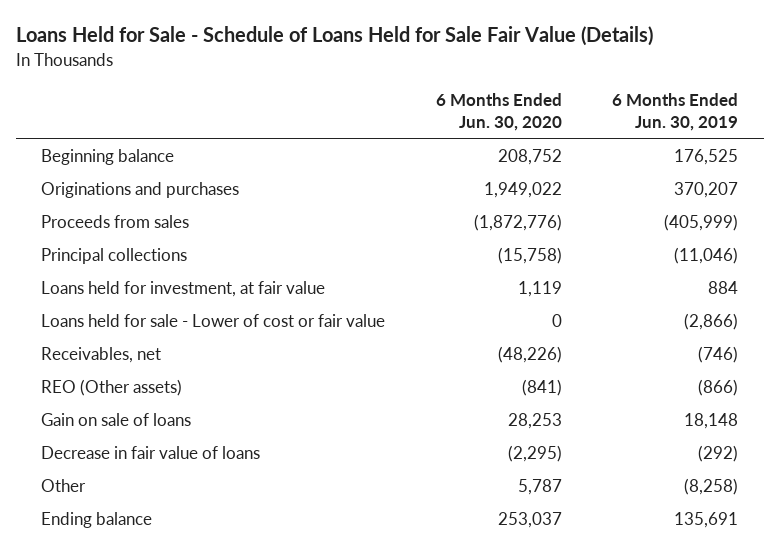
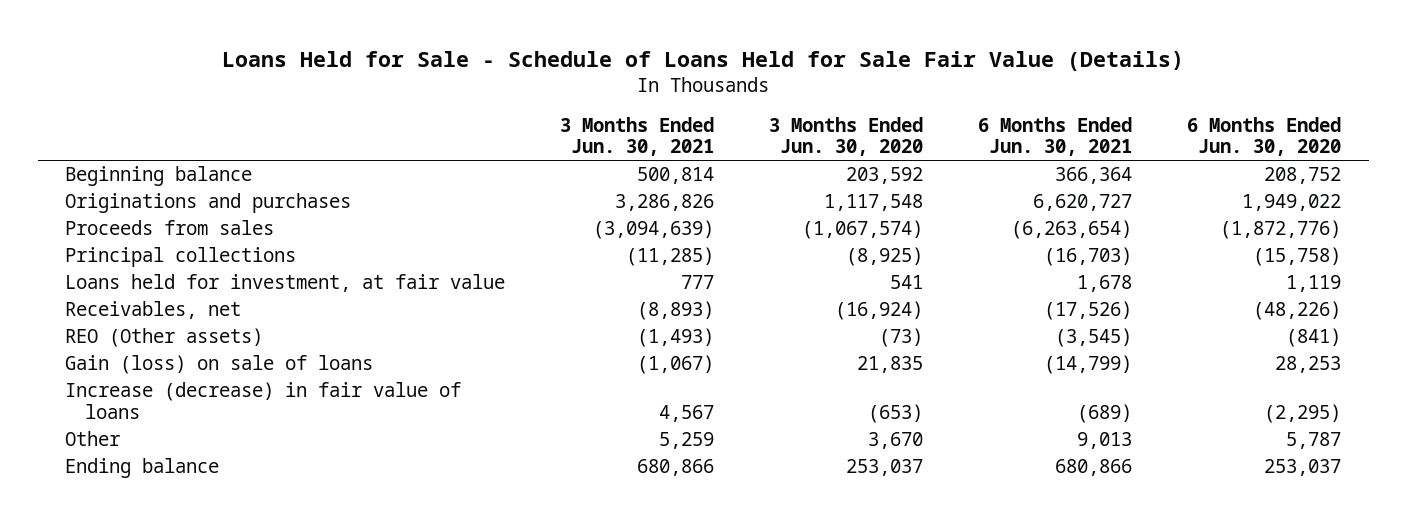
- | 6 Months Ended Jun. 30, 2020 | 6 Months Ended Jun. 30, 2019
+ | 3 Months Ended Jun. 30, 2021 | 3 Months Ended Jun. 30, 2020 | 6 Months Ended Jun. 30, 2021 | 6 Months Ended Jun. 30, 2020
- Loans held for sale - Lower of cost or fair value | 0 | (2,866)
- Gain on sale of loans | 28,253 | 18,148
- Decrease in fair value of loans | (2,295) | (292)
+ Gain (loss) on sale of loans | (1,067) | 21,835 | (14,799) | 28,253
+ Increase (decrease) in fair value of loans | 4,567 | (653) | (689) | (2,295)

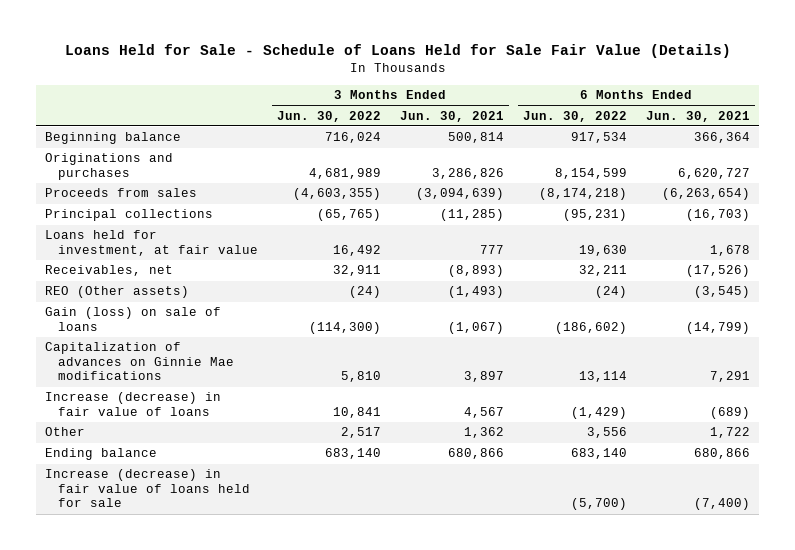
- | 3 Months Ended Jun. 30, 2021 | 3 Months Ended Jun. 30, 2020 | 6 Months Ended Jun. 30, 2021 | 6 Months Ended Jun. 30, 2020
+ | 3 Months Ended Jun. 30, 2022 | 3 Months Ended Jun. 30, 2021 | 6 Months Ended Jun. 30, 2022 | 6 Months Ended Jun. 30, 2021
+ Capitalization of advances on Ginnie Mae modifications | 5,810 | 3,897 | 13,114 | 7,291
- Other | 5,259 | 3,670 | 9,013 | 5,787
+ Other | 2,517 | 1,362 | 3,556 | 1,722
+ Increase (decrease) in fair value of loans held for sale | | | (5,700) | (7,400)

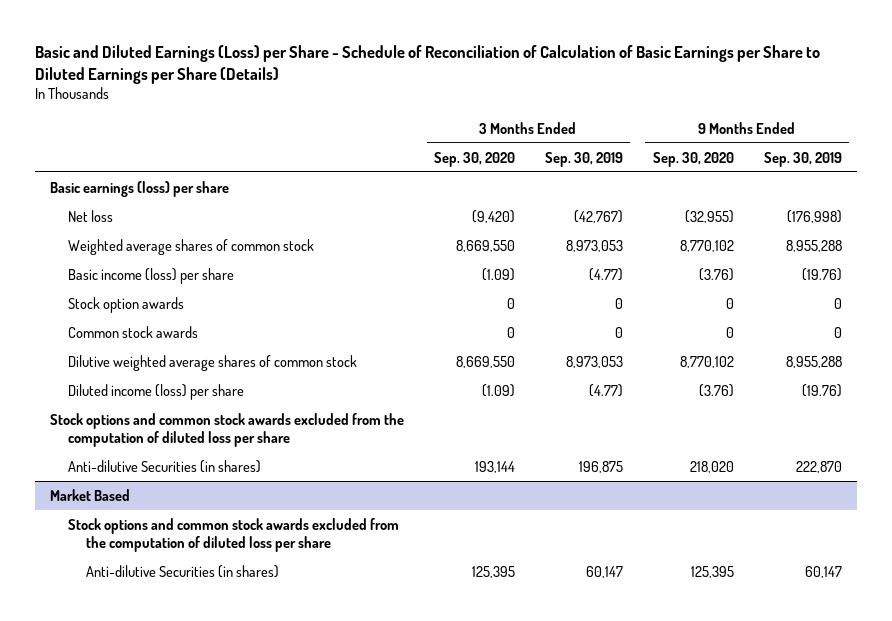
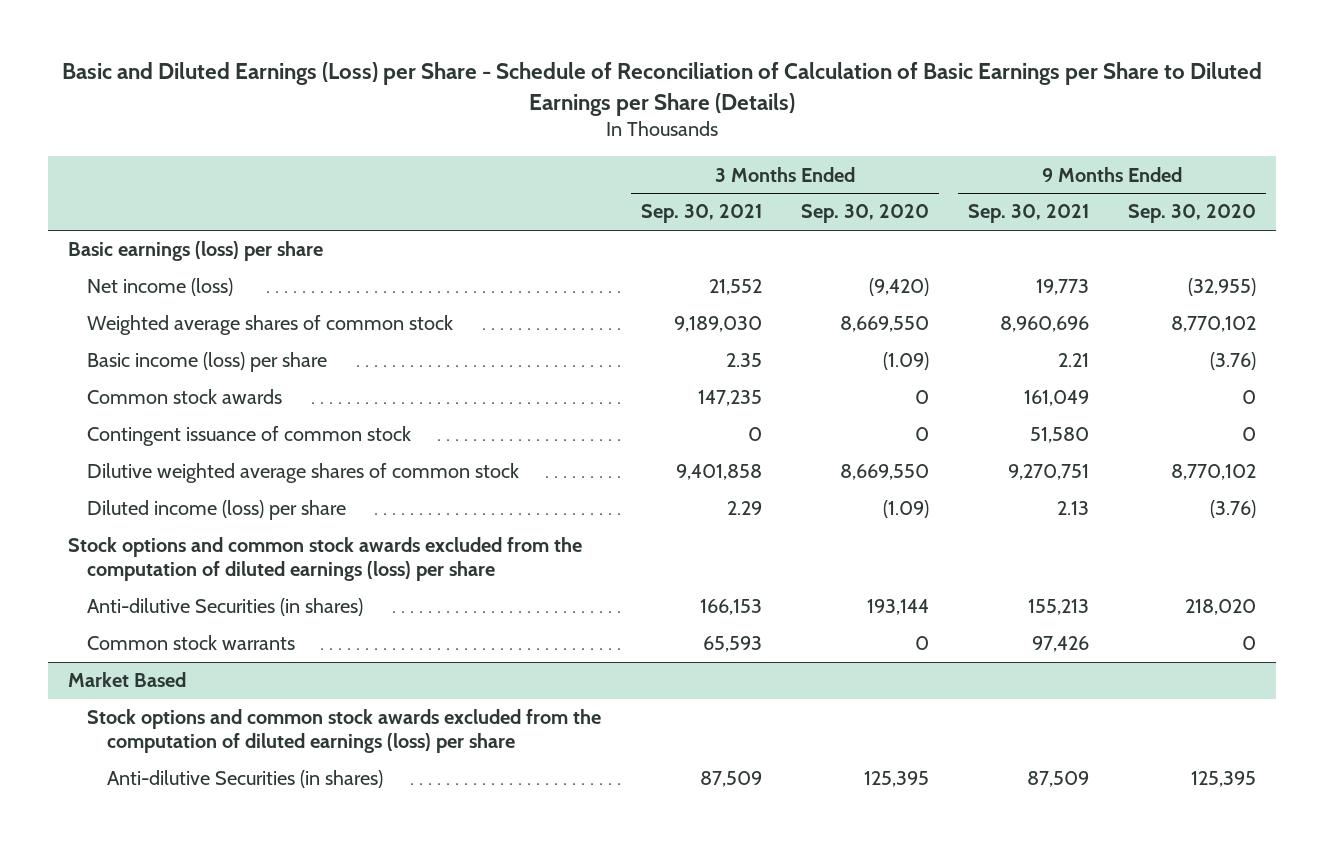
- | 3 Months Ended Sep. 30, 2020 | 3 Months Ended Sep. 30, 2019 | 9 Months Ended Sep. 30, 2020 | 9 Months Ended Sep. 30, 2019
+ | 3 Months Ended Sep. 30, 2021 | 3 Months Ended Sep. 30, 2020 | 9 Months Ended Sep. 30, 2021 | 9 Months Ended Sep. 30, 2020
- Net loss | (9,420) | (42,767) | (32,955) | (176,998)
+ Net income (loss) | 21,552 | (9,420) | 19,773 | (32,955)
- Stock option awards | 0 | 0 | 0 | 0
+ Contingent issuance of common stock | 0 | 0 | 51,580 | 0
- Stock options and common stock awards excluded from the computation of diluted loss per share
+ Stock options and common stock awards excluded from the computation of diluted earnings (loss) per share
+ Common stock warrants | 65,593 | 0 | 97,426 | 0
@ Market Based
- Stock options and common stock awards excluded from the computation of diluted loss per share
+ Stock options and common stock awards excluded from the computation of diluted earnings (loss) per share

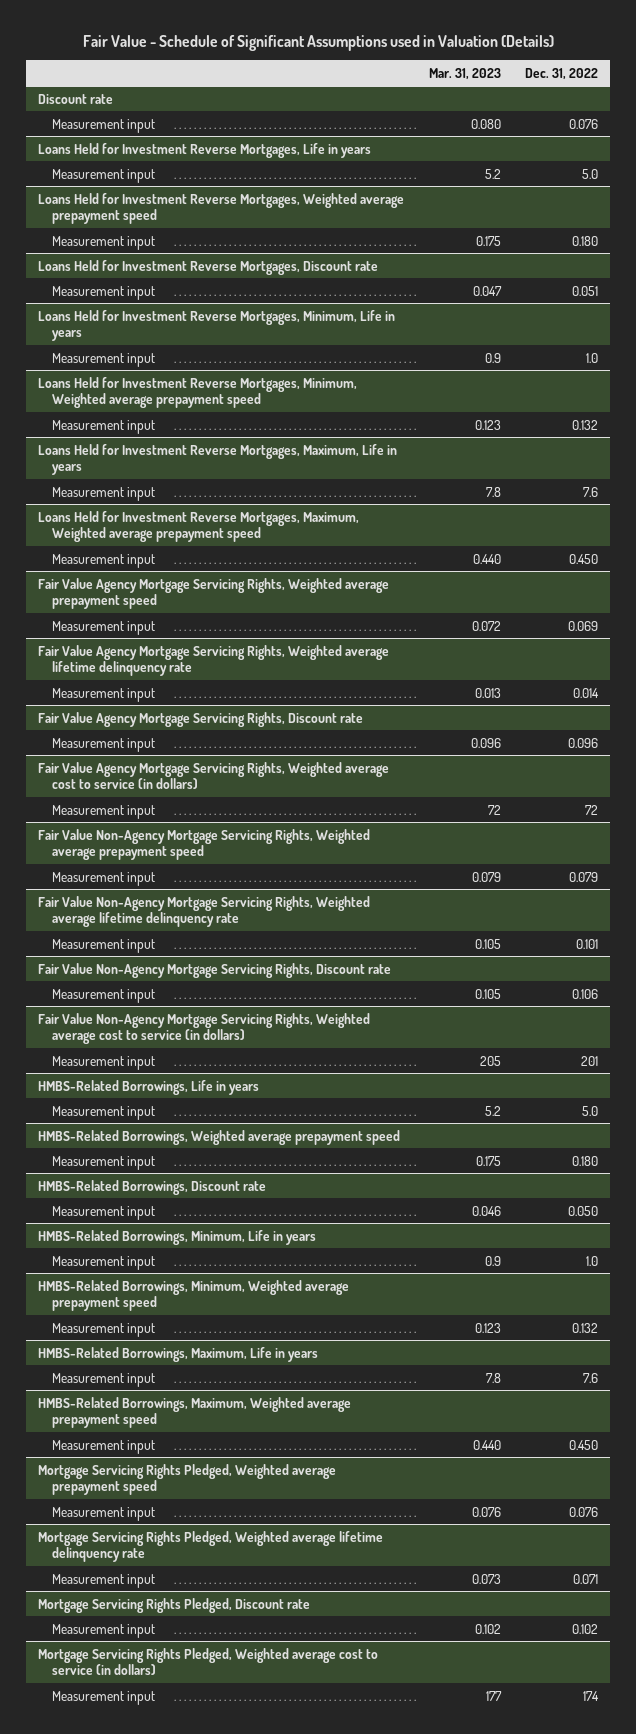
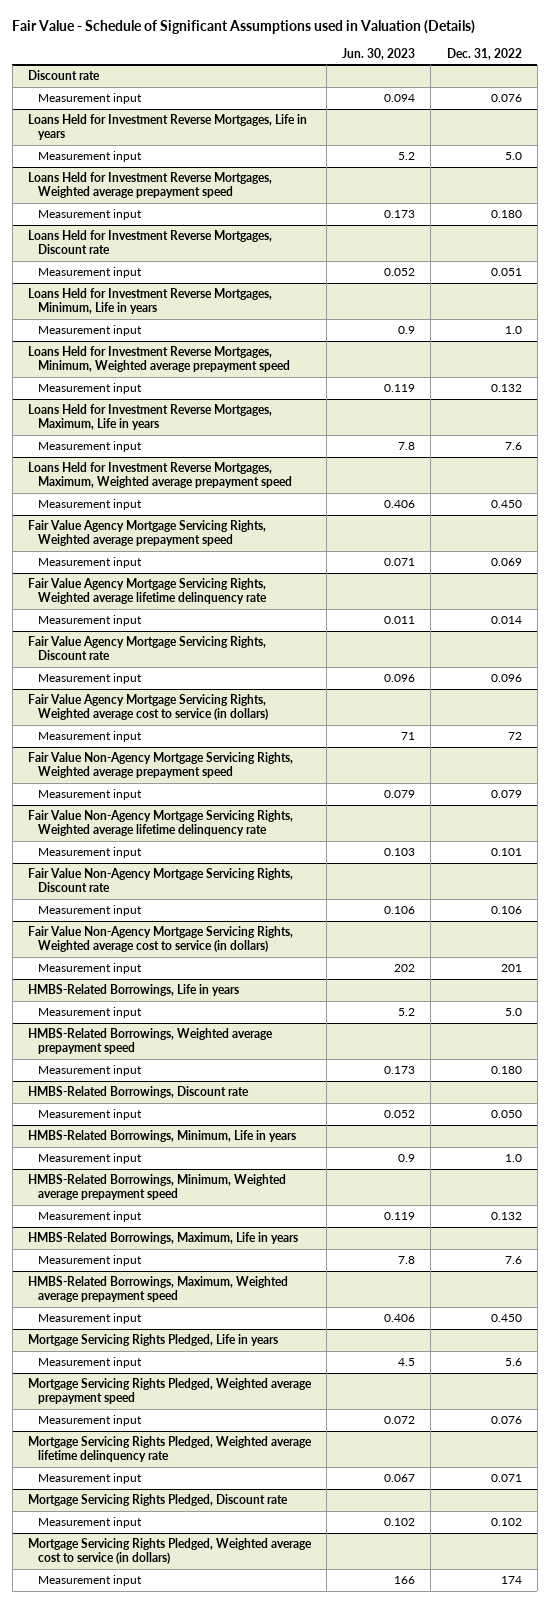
- | Mar. 31, 2023 | Dec. 31, 2022
+ | Jun. 30, 2023 | Dec. 31, 2022
+ Mortgage Servicing Rights Pledged, Life in years
+ Measurement input | 4.5 | 5.6

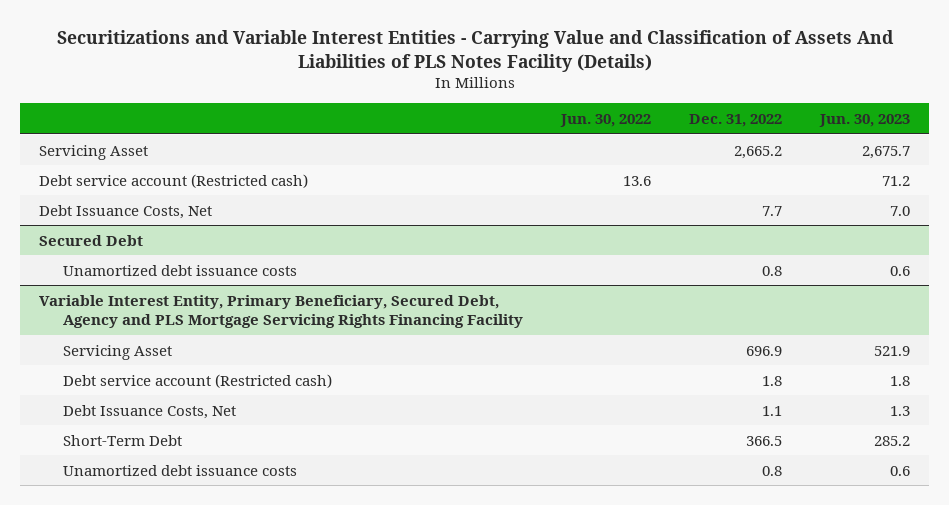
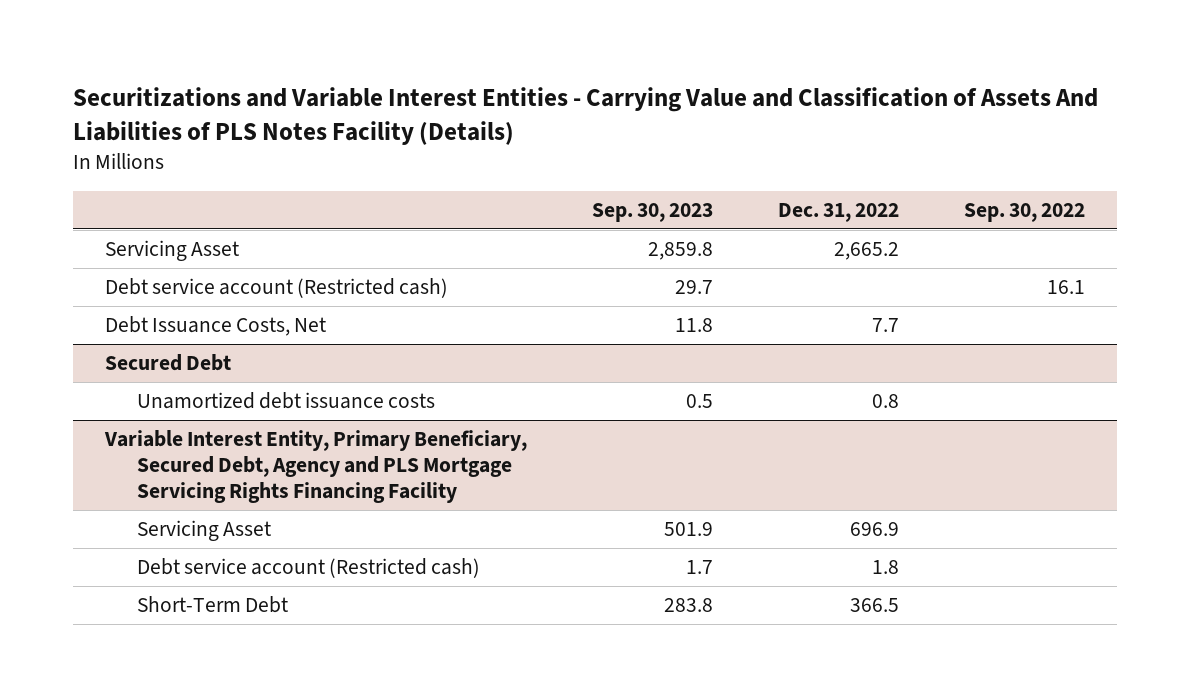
- | Jun. 30, 2022 | Dec. 31, 2022 | Jun. 30, 2023
+ | Sep. 30, 2023 | Dec. 31, 2022 | Sep. 30, 2022
@ Variable Interest Entity, Primary Beneficiary, Secured Debt, Agency and PLS Mortgage Servicing Rights Financing Facility
- Debt Issuance Costs, Net | | 1.1 | 1.3
- Unamortized debt issuance costs | | 0.8 | 0.6

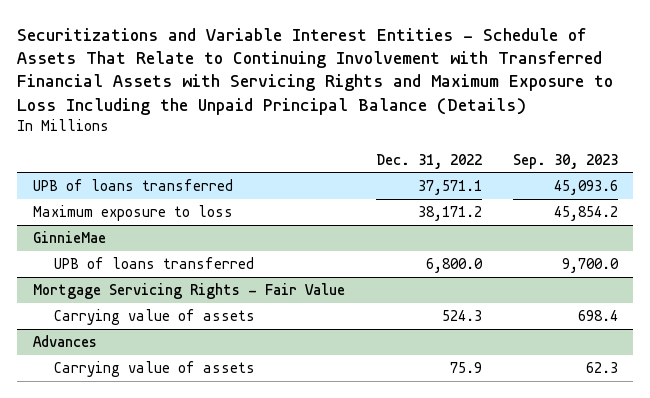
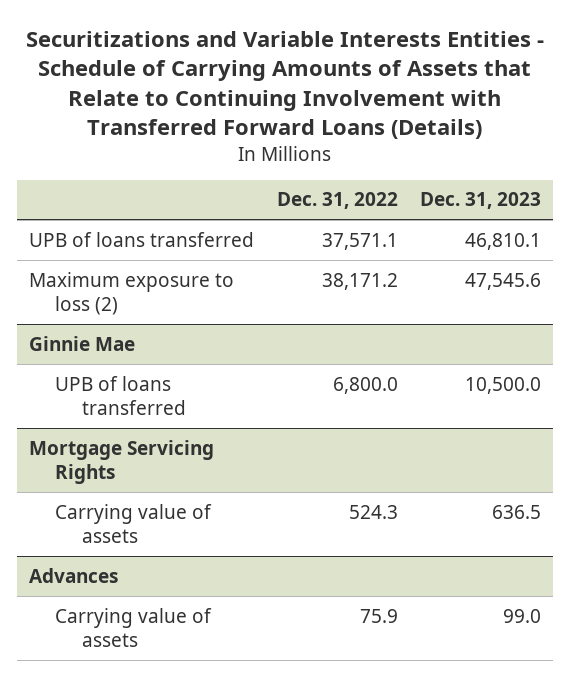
- Securitizations and Variable Interest Entities - Schedule of Assets That Relate to Continuing Involvement with Transferred Financial Assets with Servicing Rights and Maximum Exposure to Loss Including the Unpaid Principal Balance (Details)
+ Securitizations and Variable Interests Entities - Schedule of Carrying Amounts of Assets that Relate to Continuing Involvement with Transferred Forward Loans (Details)
- | Dec. 31, 2022 | Sep. 30, 2023
+ | Dec. 31, 2022 | Dec. 31, 2023
- Maximum exposure to loss | 38,171.2 | 45,854.2
- GinnieMae
+ Maximum exposure to loss (2) | 38,171.2 | 47,545.6
+ Ginnie Mae
- Mortgage Servicing Rights - Fair Value
+ Mortgage Servicing Rights

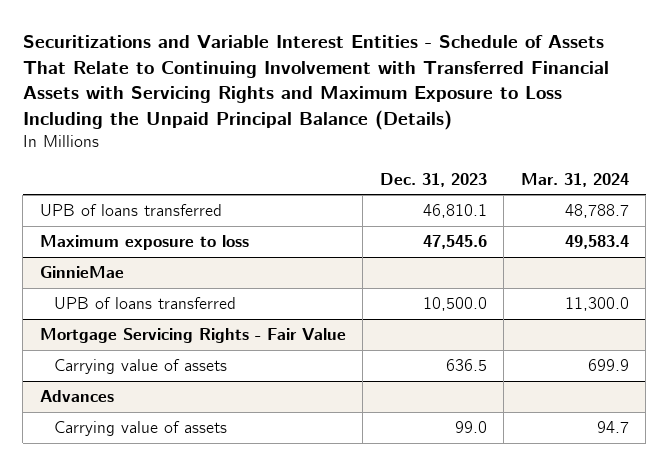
- Securitizations and Variable Interests Entities - Schedule of Carrying Amounts of Assets that Relate to Continuing Involvement with Transferred Forward Loans (Details)
+ Securitizations and Variable Interest Entities - Schedule of Assets That Relate to Continuing Involvement with Transferred Financial Assets with Servicing Rights and Maximum Exposure to Loss Including the Unpaid Principal Balance (Details)
- | Dec. 31, 2022 | Dec. 31, 2023
+ | Dec. 31, 2023 | Mar. 31, 2024
- Maximum exposure to loss (2) | 38,171.2 | 47,545.6
- Ginnie Mae
+ Maximum exposure to loss | 47,545.6 | 49,583.4
+ GinnieMae
- Mortgage Servicing Rights
+ Mortgage Servicing Rights - Fair Value

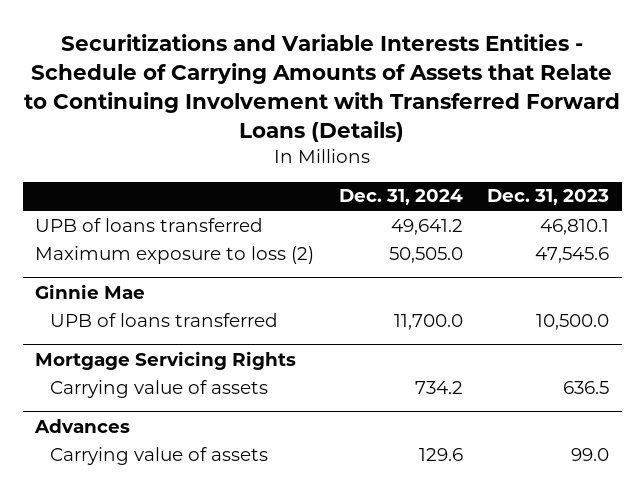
- Securitizations and Variable Interest Entities - Schedule of Assets That Relate to Continuing Involvement with Transferred Financial Assets with Servicing Rights and Maximum Exposure to Loss Including the Unpaid Principal Balance (Details)
+ Securitizations and Variable Interests Entities - Schedule of Carrying Amounts of Assets that Relate to Continuing Involvement with Transferred Forward Loans (Details)
- | Dec. 31, 2023 | Mar. 31, 2024
+ | Dec. 31, 2024 | Dec. 31, 2023
- Maximum exposure to loss | 47,545.6 | 49,583.4
- GinnieMae
+ Maximum exposure to loss (2) | 50,505.0 | 47,545.6
+ Ginnie Mae
- Mortgage Servicing Rights - Fair Value
+ Mortgage Servicing Rights

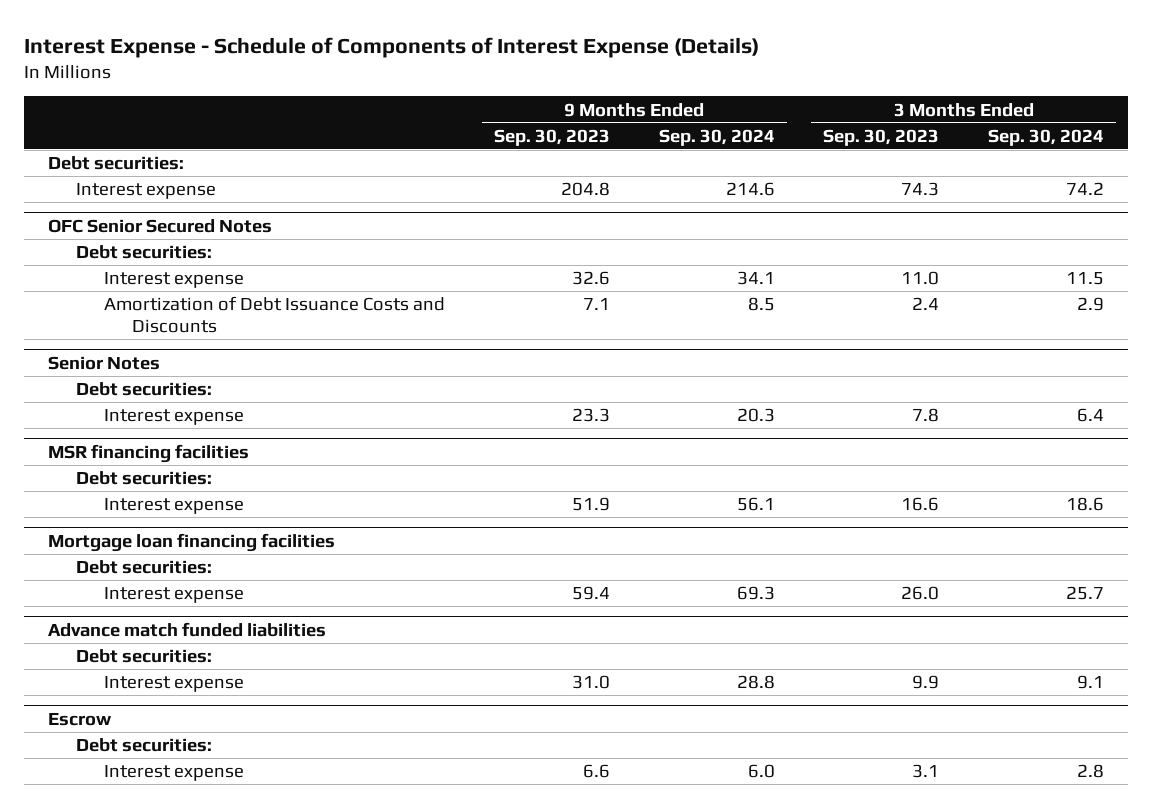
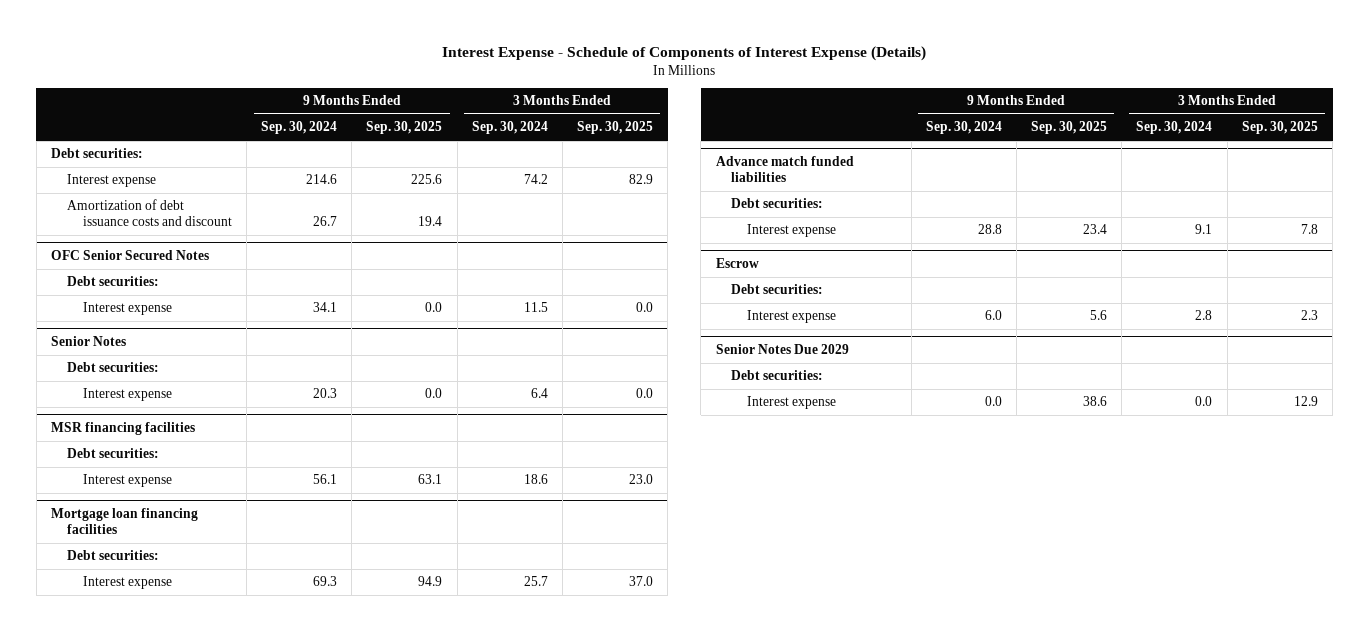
- | 9 Months Ended Sep. 30, 2023 | 9 Months Ended Sep. 30, 2024 | 3 Months Ended Sep. 30, 2023 | 3 Months Ended Sep. 30, 2024
+ | 9 Months Ended Sep. 30, 2024 | 9 Months Ended Sep. 30, 2025 | 3 Months Ended Sep. 30, 2024 | 3 Months Ended Sep. 30, 2025
+ Amortization of debt issuance costs and discount | 26.7 | 19.4 | |
@ OFC Senior Secured Notes
- Amortization of Debt Issuance Costs and Discounts | 7.1 | 8.5 | 2.4 | 2.9
+ Senior Notes Due 2029
+ Debt securities:
+ Interest expense | 0.0 | 38.6 | 0.0 | 12.9

